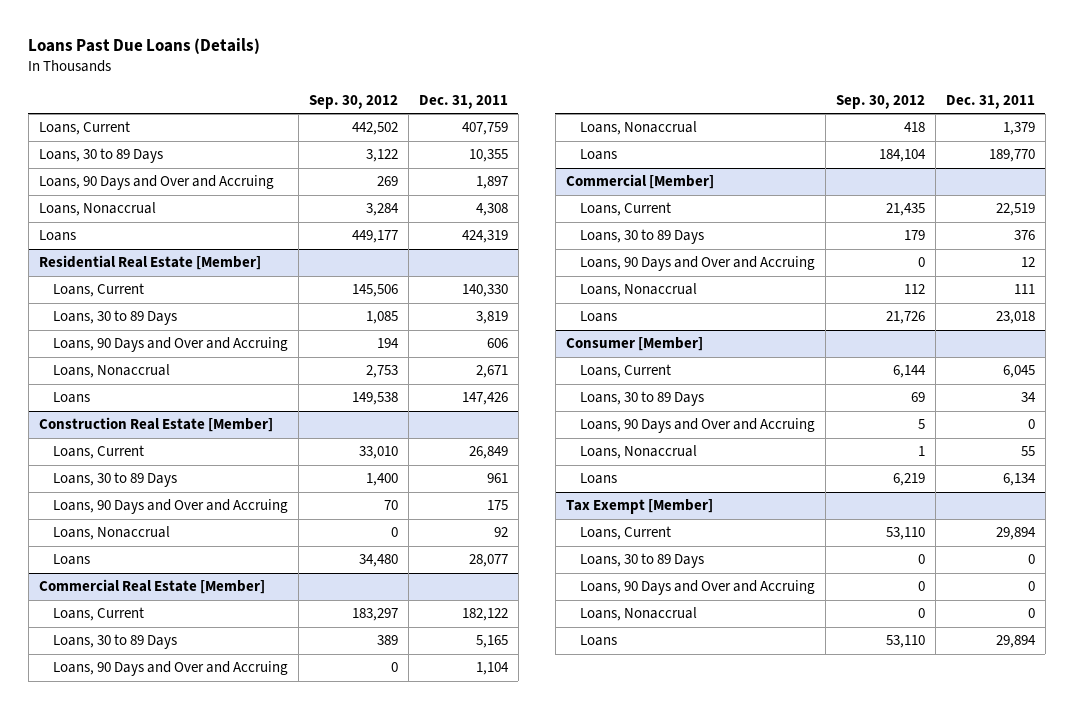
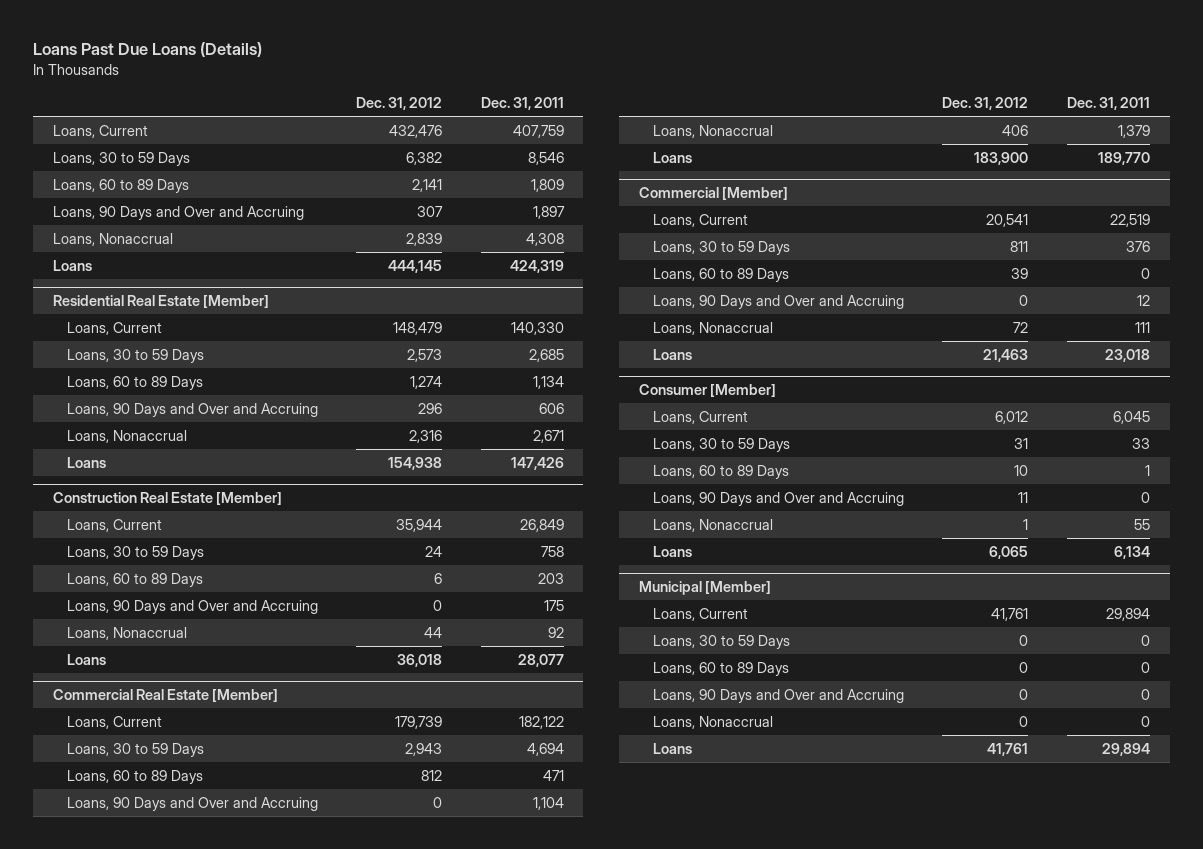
- | Sep. 30, 2012 | Dec. 31, 2011
+ | Dec. 31, 2012 | Dec. 31, 2011
- Loans, 30 to 89 Days | 3,122 | 10,355
+ Loans, 30 to 59 Days | 6,382 | 8,546
+ Loans, 60 to 89 Days | 2,141 | 1,809
@ Residential Real Estate [Member]
- Loans, 30 to 89 Days | 1,085 | 3,819
+ Loans, 30 to 59 Days | 2,573 | 2,685
+ Loans, 60 to 89 Days | 1,274 | 1,134
@ Construction Real Estate [Member]
- Loans, 30 to 89 Days | 1,400 | 961
+ Loans, 30 to 59 Days | 24 | 758
+ Loans, 60 to 89 Days | 6 | 203
@ Commercial Real Estate [Member]
- Loans, 30 to 89 Days | 389 | 5,165
+ Loans, 30 to 59 Days | 2,943 | 4,694
+ Loans, 60 to 89 Days | 812 | 471
@ Commercial [Member]
- Loans, 30 to 89 Days | 179 | 376
+ Loans, 30 to 59 Days | 811 | 376
+ Loans, 60 to 89 Days | 39 | 0
@ Consumer [Member]
- Loans, 30 to 89 Days | 69 | 34
+ Loans, 30 to 59 Days | 31 | 33
+ Loans, 60 to 89 Days | 10 | 1
- Tax Exempt [Member]
+ Municipal [Member]
- Loans, 30 to 89 Days | 0 | 0
+ Loans, 30 to 59 Days | 0 | 0
+ Loans, 60 to 89 Days | 0 | 0

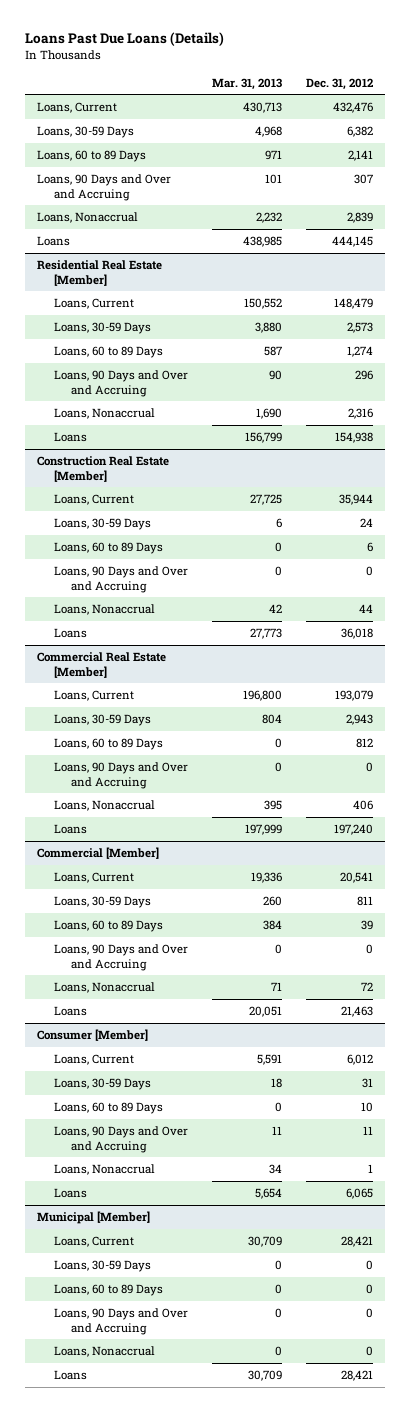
- | Dec. 31, 2012 | Dec. 31, 2011
+ | Mar. 31, 2013 | Dec. 31, 2012
- Loans, 30 to 59 Days | 6,382 | 8,546
+ Loans, 30-59 Days | 4,968 | 6,382
@ Residential Real Estate [Member]
- Loans, 30 to 59 Days | 2,573 | 2,685
+ Loans, 30-59 Days | 3,880 | 2,573
@ Construction Real Estate [Member]
- Loans, 30 to 59 Days | 24 | 758
+ Loans, 30-59 Days | 6 | 24
@ Commercial Real Estate [Member]
- Loans, Current | 179,739 | 182,122
- Loans, 30 to 59 Days | 2,943 | 4,694
+ Loans, Current | 196,800 | 193,079
+ Loans, 30-59 Days | 804 | 2,943
- Loans | 183,900 | 189,770
+ Loans | 197,999 | 197,240
@ Commercial [Member]
- Loans, 30 to 59 Days | 811 | 376
+ Loans, 30-59 Days | 260 | 811
@ Consumer [Member]
- Loans, 30 to 59 Days | 31 | 33
+ Loans, 30-59 Days | 18 | 31
@ Municipal [Member]
- Loans, Current | 41,761 | 29,894
- Loans, 30 to 59 Days | 0 | 0
+ Loans, Current | 30,709 | 28,421
+ Loans, 30-59 Days | 0 | 0
- Loans | 41,761 | 29,894
+ Loans | 30,709 | 28,421

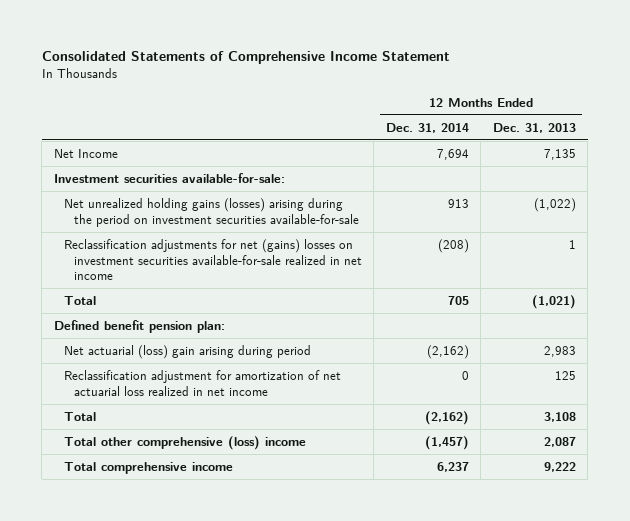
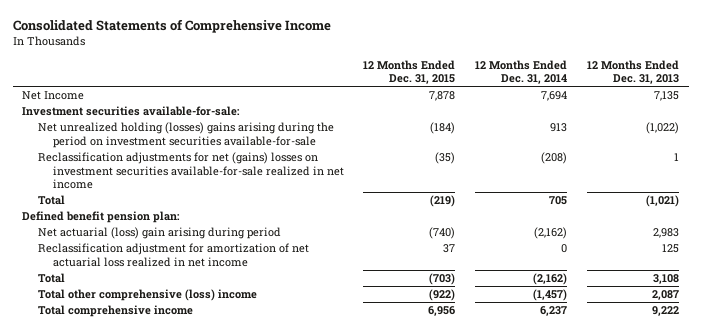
- Consolidated Statements of Comprehensive Income Statement
+ Consolidated Statements of Comprehensive Income
- | 12 Months Ended Dec. 31, 2014 | 12 Months Ended Dec. 31, 2013
+ | 12 Months Ended Dec. 31, 2015 | 12 Months Ended Dec. 31, 2014 | 12 Months Ended Dec. 31, 2013
- Net unrealized holding gains (losses) arising during the period on investment securities available-for-sale | 913 | (1,022)
+ Net unrealized holding (losses) gains arising during the period on investment securities available-for-sale | (184) | 913 | (1,022)

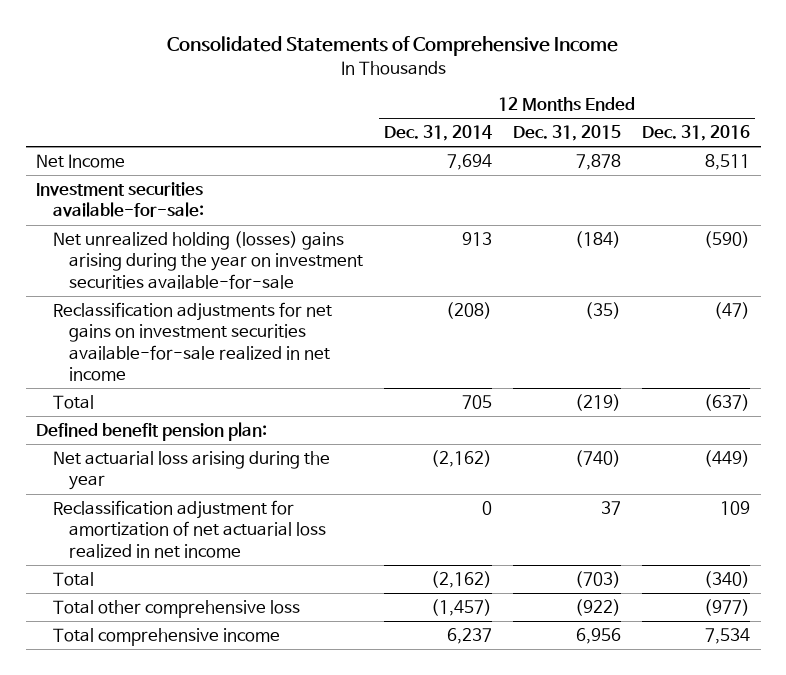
- | 12 Months Ended Dec. 31, 2015 | 12 Months Ended Dec. 31, 2014 | 12 Months Ended Dec. 31, 2013
+ | 12 Months Ended Dec. 31, 2014 | 12 Months Ended Dec. 31, 2015 | 12 Months Ended Dec. 31, 2016
- Net unrealized holding (losses) gains arising during the period on investment securities available-for-sale | (184) | 913 | (1,022)
- Reclassification adjustments for net (gains) losses on investment securities available-for-sale realized in net income | (35) | (208) | 1
+ Net unrealized holding (losses) gains arising during the year on investment securities available-for-sale | 913 | (184) | (590)
+ Reclassification adjustments for net gains on investment securities available-for-sale realized in net income | (208) | (35) | (47)
- Net actuarial (loss) gain arising during period | (740) | (2,162) | 2,983
+ Net actuarial loss arising during the year | (2,162) | (740) | (449)
- Total other comprehensive (loss) income | (922) | (1,457) | 2,087
+ Total other comprehensive loss | (1,457) | (922) | (977)

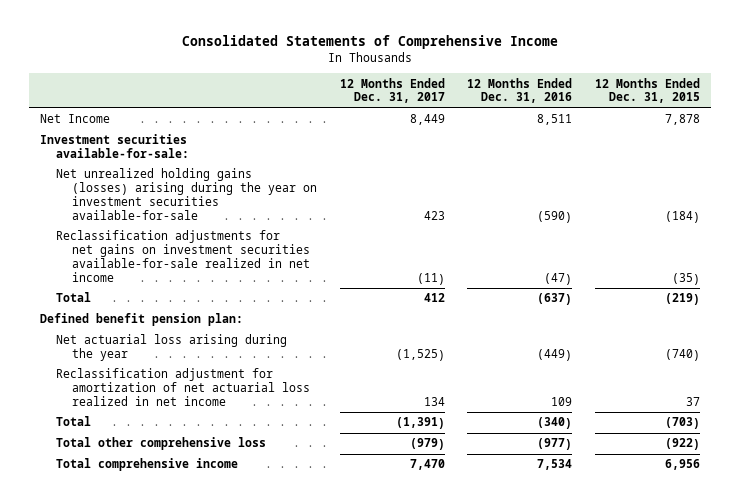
- | 12 Months Ended Dec. 31, 2014 | 12 Months Ended Dec. 31, 2015 | 12 Months Ended Dec. 31, 2016
+ | 12 Months Ended Dec. 31, 2017 | 12 Months Ended Dec. 31, 2016 | 12 Months Ended Dec. 31, 2015
- Net unrealized holding (losses) gains arising during the year on investment securities available-for-sale | 913 | (184) | (590)
+ Net unrealized holding gains (losses) arising during the year on investment securities available-for-sale | 423 | (590) | (184)

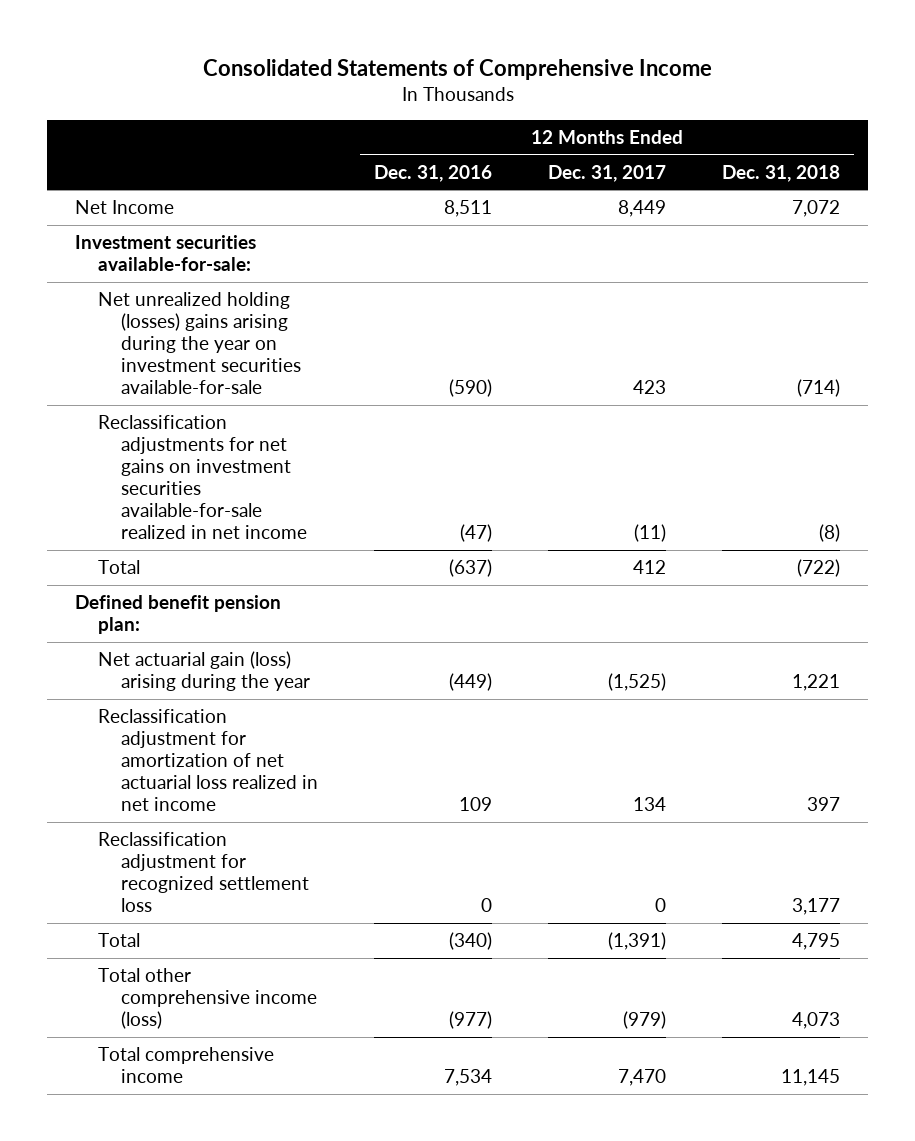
- | 12 Months Ended Dec. 31, 2017 | 12 Months Ended Dec. 31, 2016 | 12 Months Ended Dec. 31, 2015
+ | 12 Months Ended Dec. 31, 2016 | 12 Months Ended Dec. 31, 2017 | 12 Months Ended Dec. 31, 2018
- Net unrealized holding gains (losses) arising during the year on investment securities available-for-sale | 423 | (590) | (184)
+ Net unrealized holding (losses) gains arising during the year on investment securities available-for-sale | (590) | 423 | (714)
- Net actuarial loss arising during the year | (1,525) | (449) | (740)
+ Net actuarial gain (loss) arising during the year | (449) | (1,525) | 1,221
+ Reclassification adjustment for recognized settlement loss | 0 | 0 | 3,177
- Total other comprehensive loss | (979) | (977) | (922)
+ Total other comprehensive income (loss) | (977) | (979) | 4,073

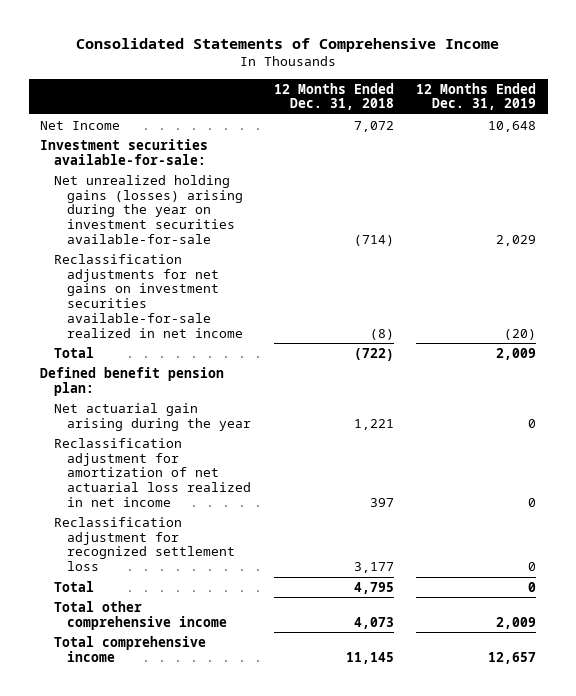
- | 12 Months Ended Dec. 31, 2016 | 12 Months Ended Dec. 31, 2017 | 12 Months Ended Dec. 31, 2018
+ | 12 Months Ended Dec. 31, 2018 | 12 Months Ended Dec. 31, 2019
- Net unrealized holding (losses) gains arising during the year on investment securities available-for-sale | (590) | 423 | (714)
+ Net unrealized holding gains (losses) arising during the year on investment securities available-for-sale | (714) | 2,029
- Net actuarial gain (loss) arising during the year | (449) | (1,525) | 1,221
+ Net actuarial gain arising during the year | 1,221 | 0
- Total other comprehensive income (loss) | (977) | (979) | 4,073
+ Total other comprehensive income | 4,073 | 2,009

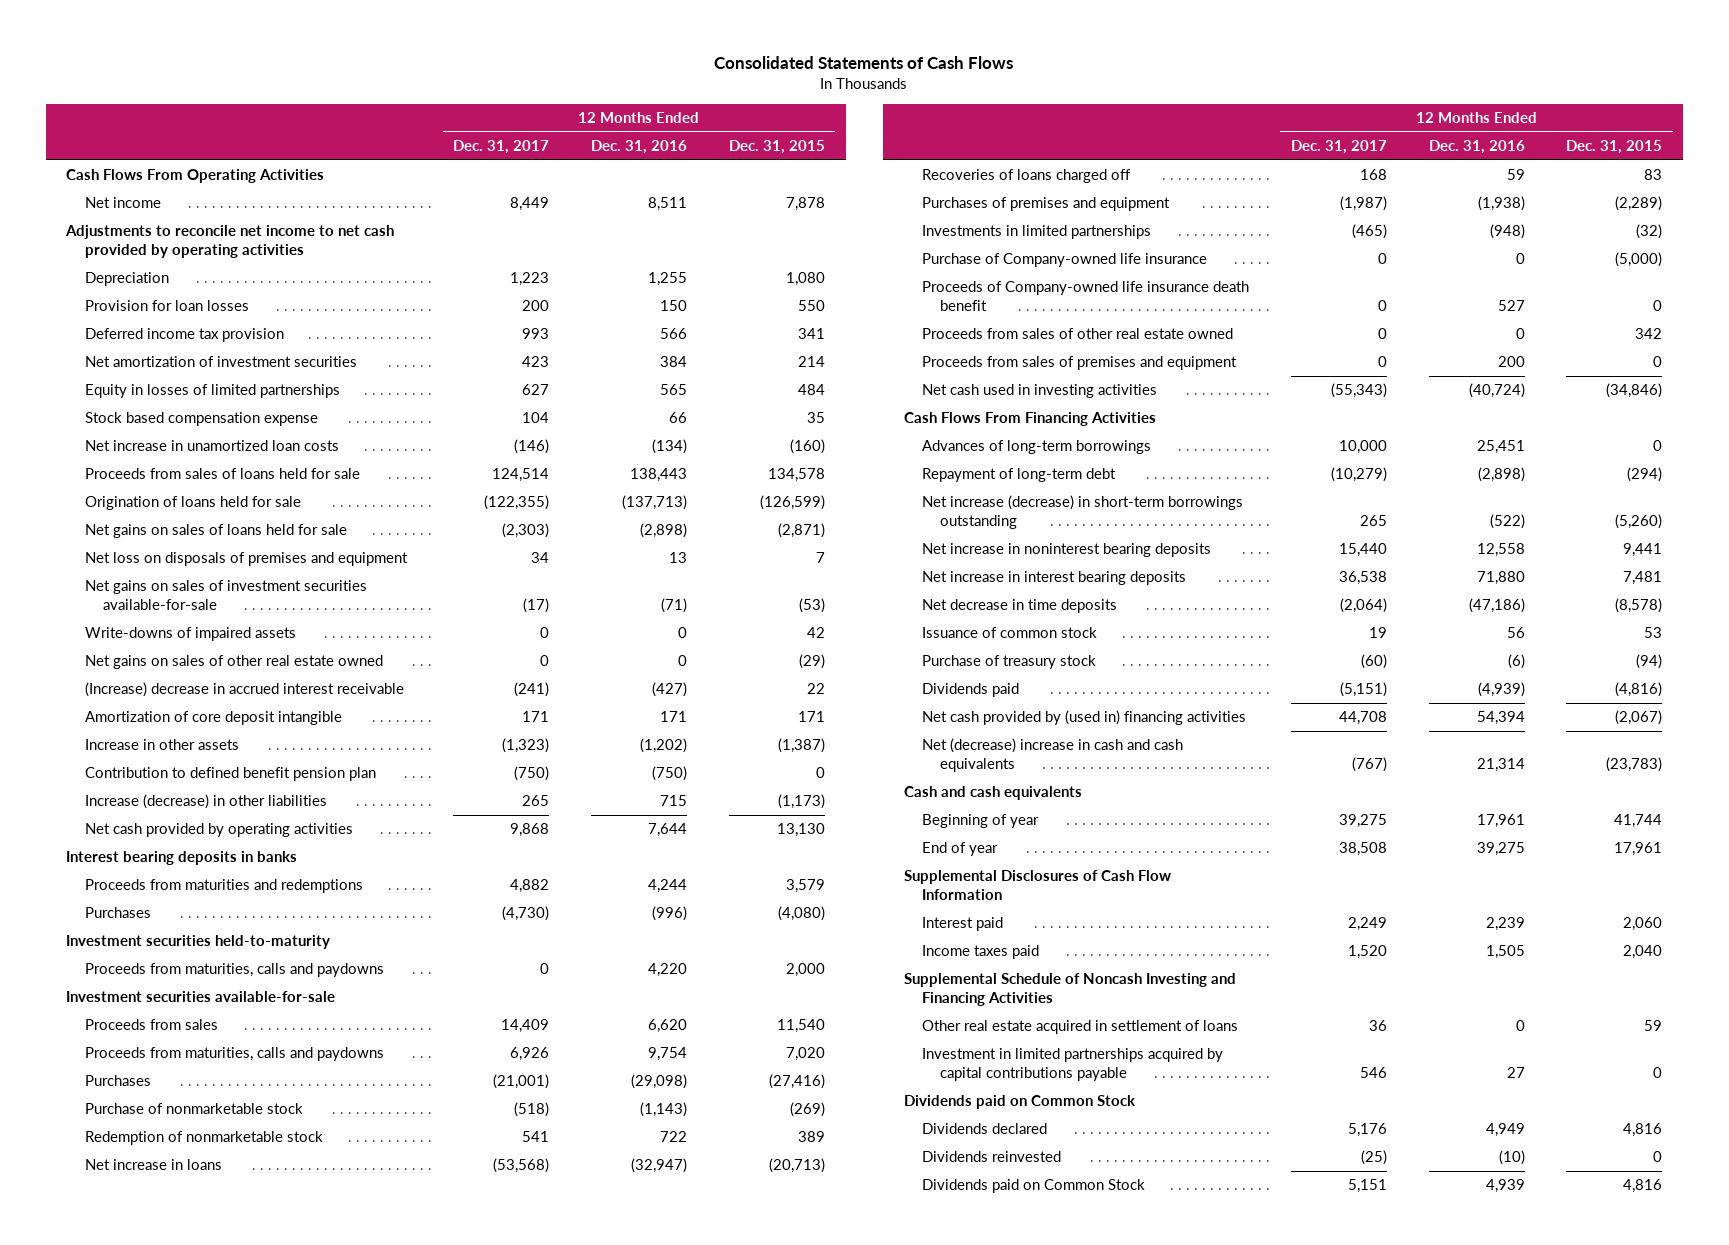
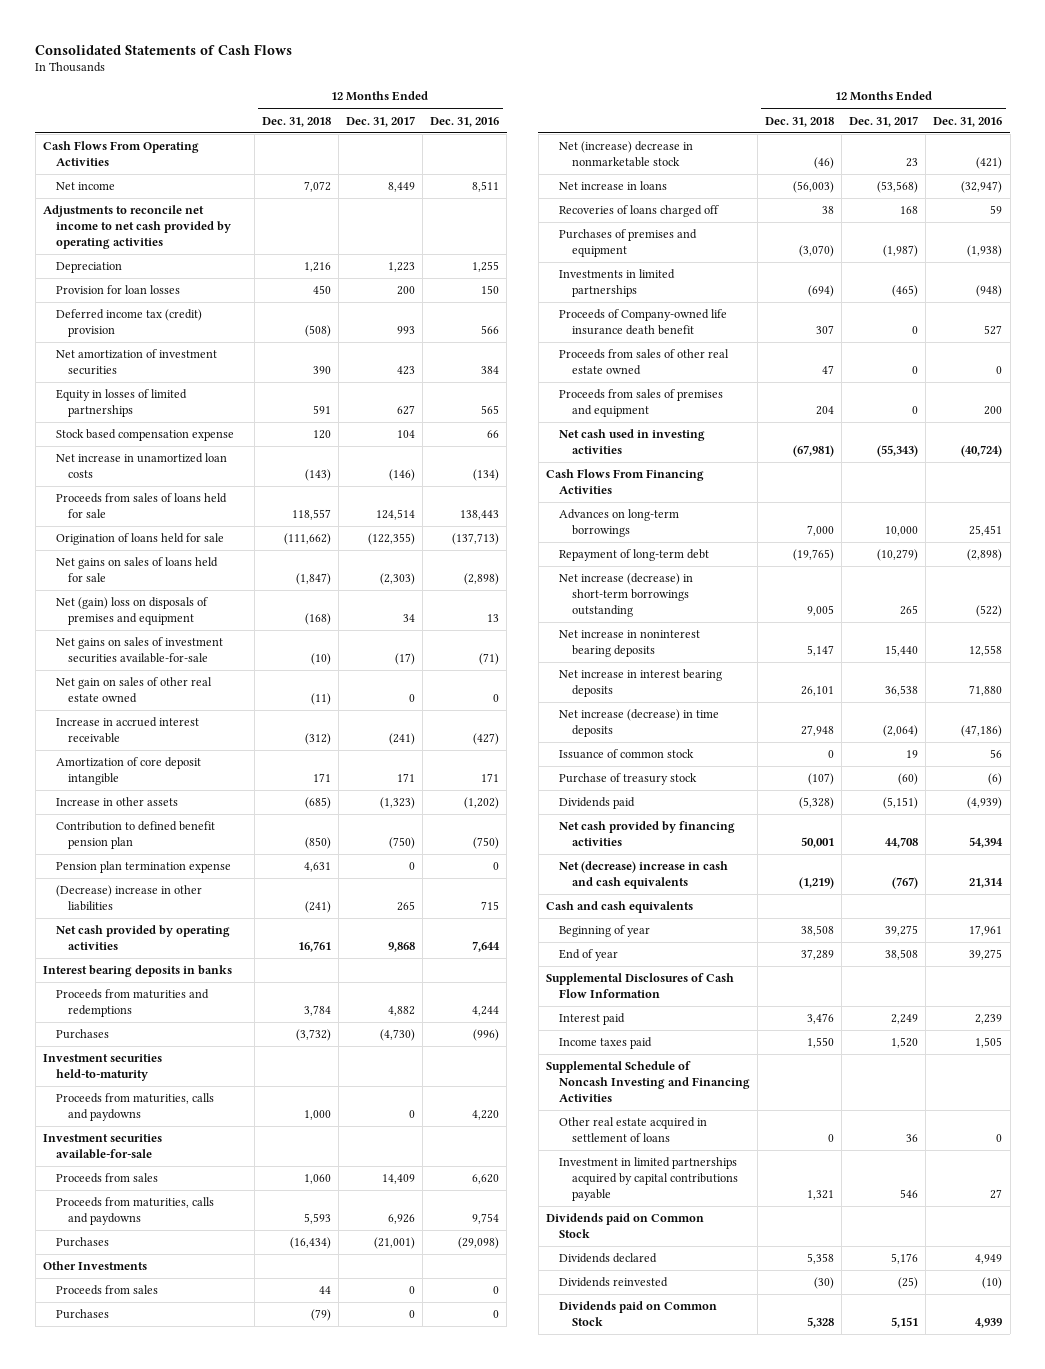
- | 12 Months Ended Dec. 31, 2017 | 12 Months Ended Dec. 31, 2016 | 12 Months Ended Dec. 31, 2015
+ | 12 Months Ended Dec. 31, 2018 | 12 Months Ended Dec. 31, 2017 | 12 Months Ended Dec. 31, 2016
- Deferred income tax provision | 993 | 566 | 341
+ Deferred income tax (credit) provision | (508) | 993 | 566
- Net loss on disposals of premises and equipment | 34 | 13 | 7
+ Net (gain) loss on disposals of premises and equipment | (168) | 34 | 13
- Write-downs of impaired assets | 0 | 0 | 42
- Net gains on sales of other real estate owned | 0 | 0 | (29)
- (Increase) decrease in accrued interest receivable | (241) | (427) | 22
+ Net gain on sales of other real estate owned | (11) | 0 | 0
+ Increase in accrued interest receivable | (312) | (241) | (427)
- Increase (decrease) in other liabilities | 265 | 715 | (1,173)
+ Pension plan termination expense | 4,631 | 0 | 0
+ (Decrease) increase in other liabilities | (241) | 265 | 715
- Purchase of nonmarketable stock | (518) | (1,143) | (269)
- Redemption of nonmarketable stock | 541 | 722 | 389
+ Other Investments
+ Proceeds from sales | 44 | 0 | 0
+ Purchases | (79) | 0 | 0
+ Net (increase) decrease in nonmarketable stock | (46) | 23 | (421)
- Purchase of Company-owned life insurance | 0 | 0 | (5,000)
- Advances of long-term borrowings | 10,000 | 25,451 | 0
+ Advances on long-term borrowings | 7,000 | 10,000 | 25,451
- Net decrease in time deposits | (2,064) | (47,186) | (8,578)
+ Net increase (decrease) in time deposits | 27,948 | (2,064) | (47,186)
- Net cash provided by (used in) financing activities | 44,708 | 54,394 | (2,067)
+ Net cash provided by financing activities | 50,001 | 44,708 | 54,394

